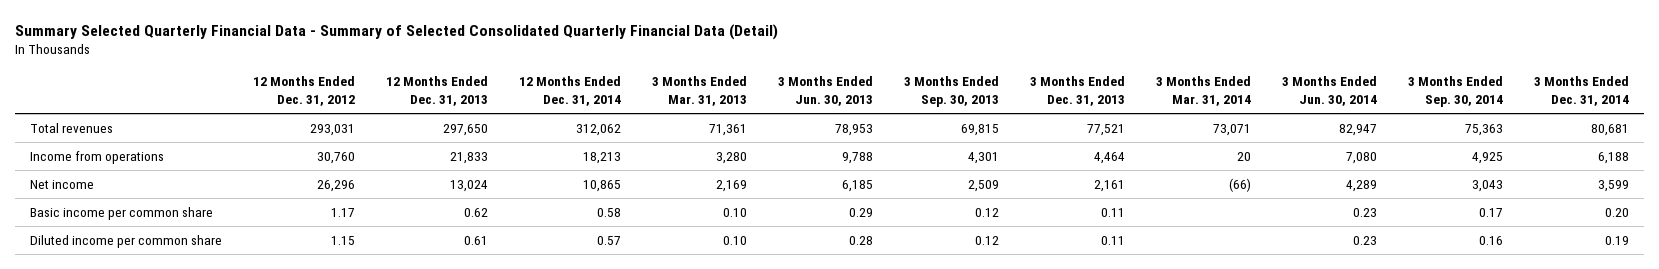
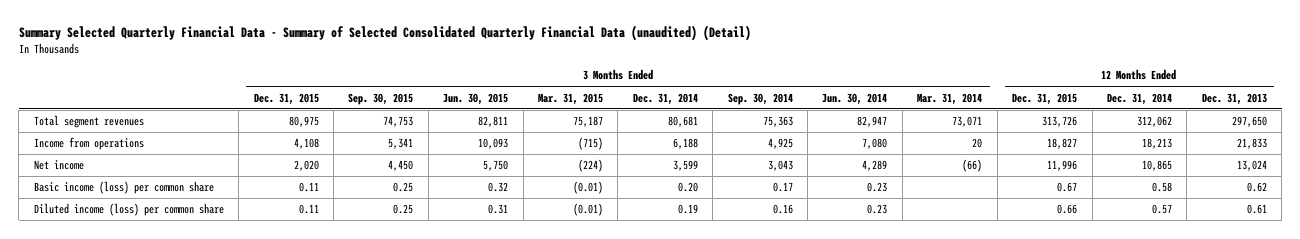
- Summary Selected Quarterly Financial Data - Summary of Selected Consolidated Quarterly Financial Data (Detail)
+ Summary Selected Quarterly Financial Data - Summary of Selected Consolidated Quarterly Financial Data (unaudited) (Detail)
- | 12 Months Ended Dec. 31, 2012 | 12 Months Ended Dec. 31, 2013 | 12 Months Ended Dec. 31, 2014 | 3 Months Ended Mar. 31, 2013 | 3 Months Ended Jun. 30, 2013 | 3 Months Ended Sep. 30, 2013 | 3 Months Ended Dec. 31, 2013 | 3 Months Ended Mar. 31, 2014 | 3 Months Ended Jun. 30, 2014 | 3 Months Ended Sep. 30, 2014 | 3 Months Ended Dec. 31, 2014
+ | 3 Months Ended Dec. 31, 2015 | 3 Months Ended Sep. 30, 2015 | 3 Months Ended Jun. 30, 2015 | 3 Months Ended Mar. 31, 2015 | 3 Months Ended Dec. 31, 2014 | 3 Months Ended Sep. 30, 2014 | 3 Months Ended Jun. 30, 2014 | 3 Months Ended Mar. 31, 2014 | 12 Months Ended Dec. 31, 2015 | 12 Months Ended Dec. 31, 2014 | 12 Months Ended Dec. 31, 2013
- Total revenues | 293,031 | 297,650 | 312,062 | 71,361 | 78,953 | 69,815 | 77,521 | 73,071 | 82,947 | 75,363 | 80,681
+ Total segment revenues | 80,975 | 74,753 | 82,811 | 75,187 | 80,681 | 75,363 | 82,947 | 73,071 | 313,726 | 312,062 | 297,650
- Basic income per common share | 1.17 | 0.62 | 0.58 | 0.10 | 0.29 | 0.12 | 0.11 | | 0.23 | 0.17 | 0.20
- Diluted income per common share | 1.15 | 0.61 | 0.57 | 0.10 | 0.28 | 0.12 | 0.11 | | 0.23 | 0.16 | 0.19
+ Basic income (loss) per common share | 0.11 | 0.25 | 0.32 | (0.01) | 0.20 | 0.17 | 0.23 | | 0.67 | 0.58 | 0.62
+ Diluted income (loss) per common share | 0.11 | 0.25 | 0.31 | (0.01) | 0.19 | 0.16 | 0.23 | | 0.66 | 0.57 | 0.61

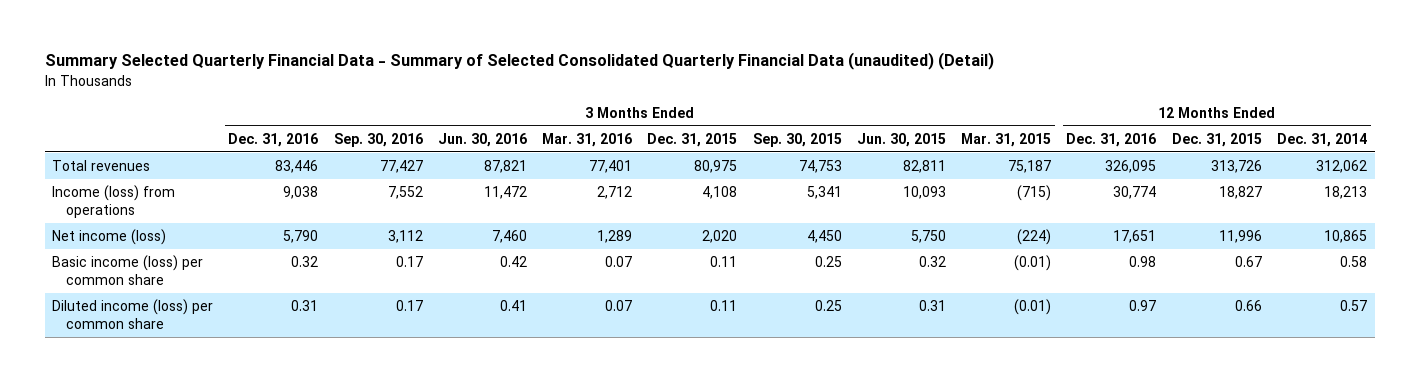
- | 3 Months Ended Dec. 31, 2015 | 3 Months Ended Sep. 30, 2015 | 3 Months Ended Jun. 30, 2015 | 3 Months Ended Mar. 31, 2015 | 3 Months Ended Dec. 31, 2014 | 3 Months Ended Sep. 30, 2014 | 3 Months Ended Jun. 30, 2014 | 3 Months Ended Mar. 31, 2014 | 12 Months Ended Dec. 31, 2015 | 12 Months Ended Dec. 31, 2014 | 12 Months Ended Dec. 31, 2013
+ | 3 Months Ended Dec. 31, 2016 | 3 Months Ended Sep. 30, 2016 | 3 Months Ended Jun. 30, 2016 | 3 Months Ended Mar. 31, 2016 | 3 Months Ended Dec. 31, 2015 | 3 Months Ended Sep. 30, 2015 | 3 Months Ended Jun. 30, 2015 | 3 Months Ended Mar. 31, 2015 | 12 Months Ended Dec. 31, 2016 | 12 Months Ended Dec. 31, 2015 | 12 Months Ended Dec. 31, 2014
- Total segment revenues | 80,975 | 74,753 | 82,811 | 75,187 | 80,681 | 75,363 | 82,947 | 73,071 | 313,726 | 312,062 | 297,650
- Income from operations | 4,108 | 5,341 | 10,093 | (715) | 6,188 | 4,925 | 7,080 | 20 | 18,827 | 18,213 | 21,833
- Net income | 2,020 | 4,450 | 5,750 | (224) | 3,599 | 3,043 | 4,289 | (66) | 11,996 | 10,865 | 13,024
+ Total revenues | 83,446 | 77,427 | 87,821 | 77,401 | 80,975 | 74,753 | 82,811 | 75,187 | 326,095 | 313,726 | 312,062
+ Income (loss) from operations | 9,038 | 7,552 | 11,472 | 2,712 | 4,108 | 5,341 | 10,093 | (715) | 30,774 | 18,827 | 18,213
+ Net income (loss) | 5,790 | 3,112 | 7,460 | 1,289 | 2,020 | 4,450 | 5,750 | (224) | 17,651 | 11,996 | 10,865

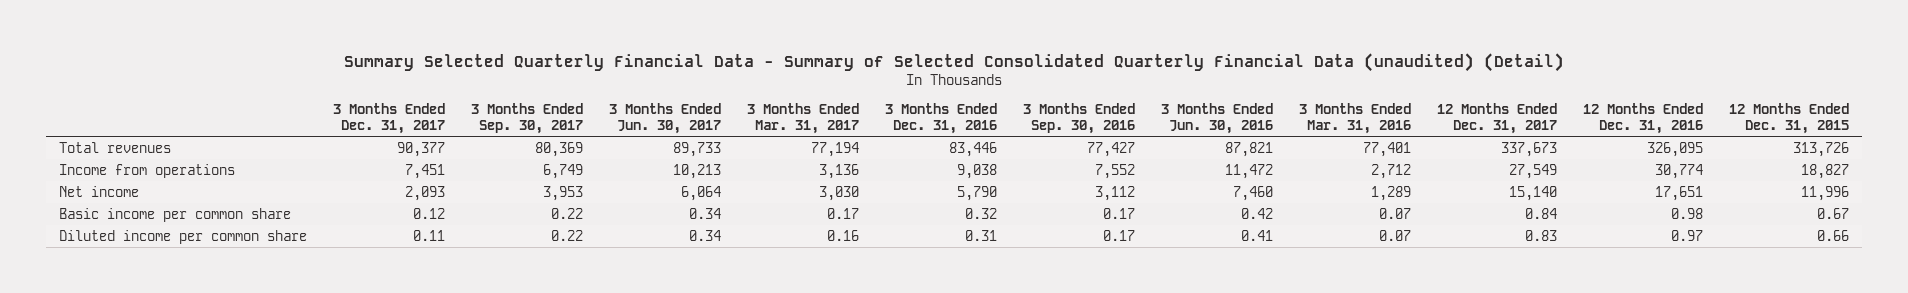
- | 3 Months Ended Dec. 31, 2016 | 3 Months Ended Sep. 30, 2016 | 3 Months Ended Jun. 30, 2016 | 3 Months Ended Mar. 31, 2016 | 3 Months Ended Dec. 31, 2015 | 3 Months Ended Sep. 30, 2015 | 3 Months Ended Jun. 30, 2015 | 3 Months Ended Mar. 31, 2015 | 12 Months Ended Dec. 31, 2016 | 12 Months Ended Dec. 31, 2015 | 12 Months Ended Dec. 31, 2014
+ | 3 Months Ended Dec. 31, 2017 | 3 Months Ended Sep. 30, 2017 | 3 Months Ended Jun. 30, 2017 | 3 Months Ended Mar. 31, 2017 | 3 Months Ended Dec. 31, 2016 | 3 Months Ended Sep. 30, 2016 | 3 Months Ended Jun. 30, 2016 | 3 Months Ended Mar. 31, 2016 | 12 Months Ended Dec. 31, 2017 | 12 Months Ended Dec. 31, 2016 | 12 Months Ended Dec. 31, 2015
- Income (loss) from operations | 9,038 | 7,552 | 11,472 | 2,712 | 4,108 | 5,341 | 10,093 | (715) | 30,774 | 18,827 | 18,213
- Net income (loss) | 5,790 | 3,112 | 7,460 | 1,289 | 2,020 | 4,450 | 5,750 | (224) | 17,651 | 11,996 | 10,865
- Basic income (loss) per common share | 0.32 | 0.17 | 0.42 | 0.07 | 0.11 | 0.25 | 0.32 | (0.01) | 0.98 | 0.67 | 0.58
- Diluted income (loss) per common share | 0.31 | 0.17 | 0.41 | 0.07 | 0.11 | 0.25 | 0.31 | (0.01) | 0.97 | 0.66 | 0.57
+ Income from operations | 7,451 | 6,749 | 10,213 | 3,136 | 9,038 | 7,552 | 11,472 | 2,712 | 27,549 | 30,774 | 18,827
+ Net income | 2,093 | 3,953 | 6,064 | 3,030 | 5,790 | 3,112 | 7,460 | 1,289 | 15,140 | 17,651 | 11,996
+ Basic income per common share | 0.12 | 0.22 | 0.34 | 0.17 | 0.32 | 0.17 | 0.42 | 0.07 | 0.84 | 0.98 | 0.67
+ Diluted income per common share | 0.11 | 0.22 | 0.34 | 0.16 | 0.31 | 0.17 | 0.41 | 0.07 | 0.83 | 0.97 | 0.66

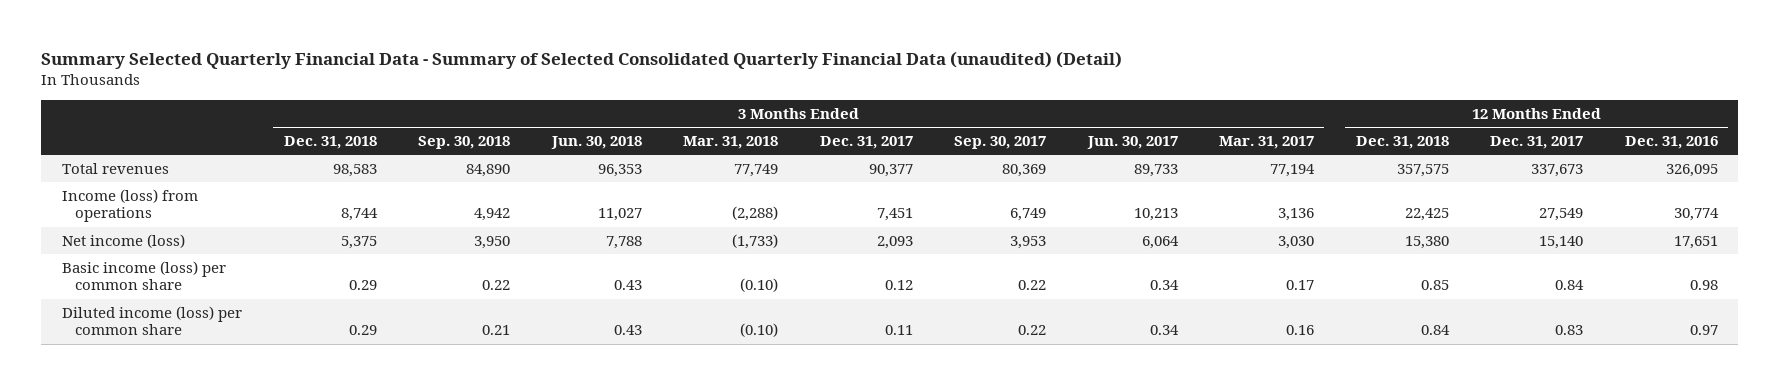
- | 3 Months Ended Dec. 31, 2017 | 3 Months Ended Sep. 30, 2017 | 3 Months Ended Jun. 30, 2017 | 3 Months Ended Mar. 31, 2017 | 3 Months Ended Dec. 31, 2016 | 3 Months Ended Sep. 30, 2016 | 3 Months Ended Jun. 30, 2016 | 3 Months Ended Mar. 31, 2016 | 12 Months Ended Dec. 31, 2017 | 12 Months Ended Dec. 31, 2016 | 12 Months Ended Dec. 31, 2015
+ | 3 Months Ended Dec. 31, 2018 | 3 Months Ended Sep. 30, 2018 | 3 Months Ended Jun. 30, 2018 | 3 Months Ended Mar. 31, 2018 | 3 Months Ended Dec. 31, 2017 | 3 Months Ended Sep. 30, 2017 | 3 Months Ended Jun. 30, 2017 | 3 Months Ended Mar. 31, 2017 | 12 Months Ended Dec. 31, 2018 | 12 Months Ended Dec. 31, 2017 | 12 Months Ended Dec. 31, 2016
- Income from operations | 7,451 | 6,749 | 10,213 | 3,136 | 9,038 | 7,552 | 11,472 | 2,712 | 27,549 | 30,774 | 18,827
- Net income | 2,093 | 3,953 | 6,064 | 3,030 | 5,790 | 3,112 | 7,460 | 1,289 | 15,140 | 17,651 | 11,996
- Basic income per common share | 0.12 | 0.22 | 0.34 | 0.17 | 0.32 | 0.17 | 0.42 | 0.07 | 0.84 | 0.98 | 0.67
- Diluted income per common share | 0.11 | 0.22 | 0.34 | 0.16 | 0.31 | 0.17 | 0.41 | 0.07 | 0.83 | 0.97 | 0.66
+ Income (loss) from operations | 8,744 | 4,942 | 11,027 | (2,288) | 7,451 | 6,749 | 10,213 | 3,136 | 22,425 | 27,549 | 30,774
+ Net income (loss) | 5,375 | 3,950 | 7,788 | (1,733) | 2,093 | 3,953 | 6,064 | 3,030 | 15,380 | 15,140 | 17,651
+ Basic income (loss) per common share | 0.29 | 0.22 | 0.43 | (0.10) | 0.12 | 0.22 | 0.34 | 0.17 | 0.85 | 0.84 | 0.98
+ Diluted income (loss) per common share | 0.29 | 0.21 | 0.43 | (0.10) | 0.11 | 0.22 | 0.34 | 0.16 | 0.84 | 0.83 | 0.97

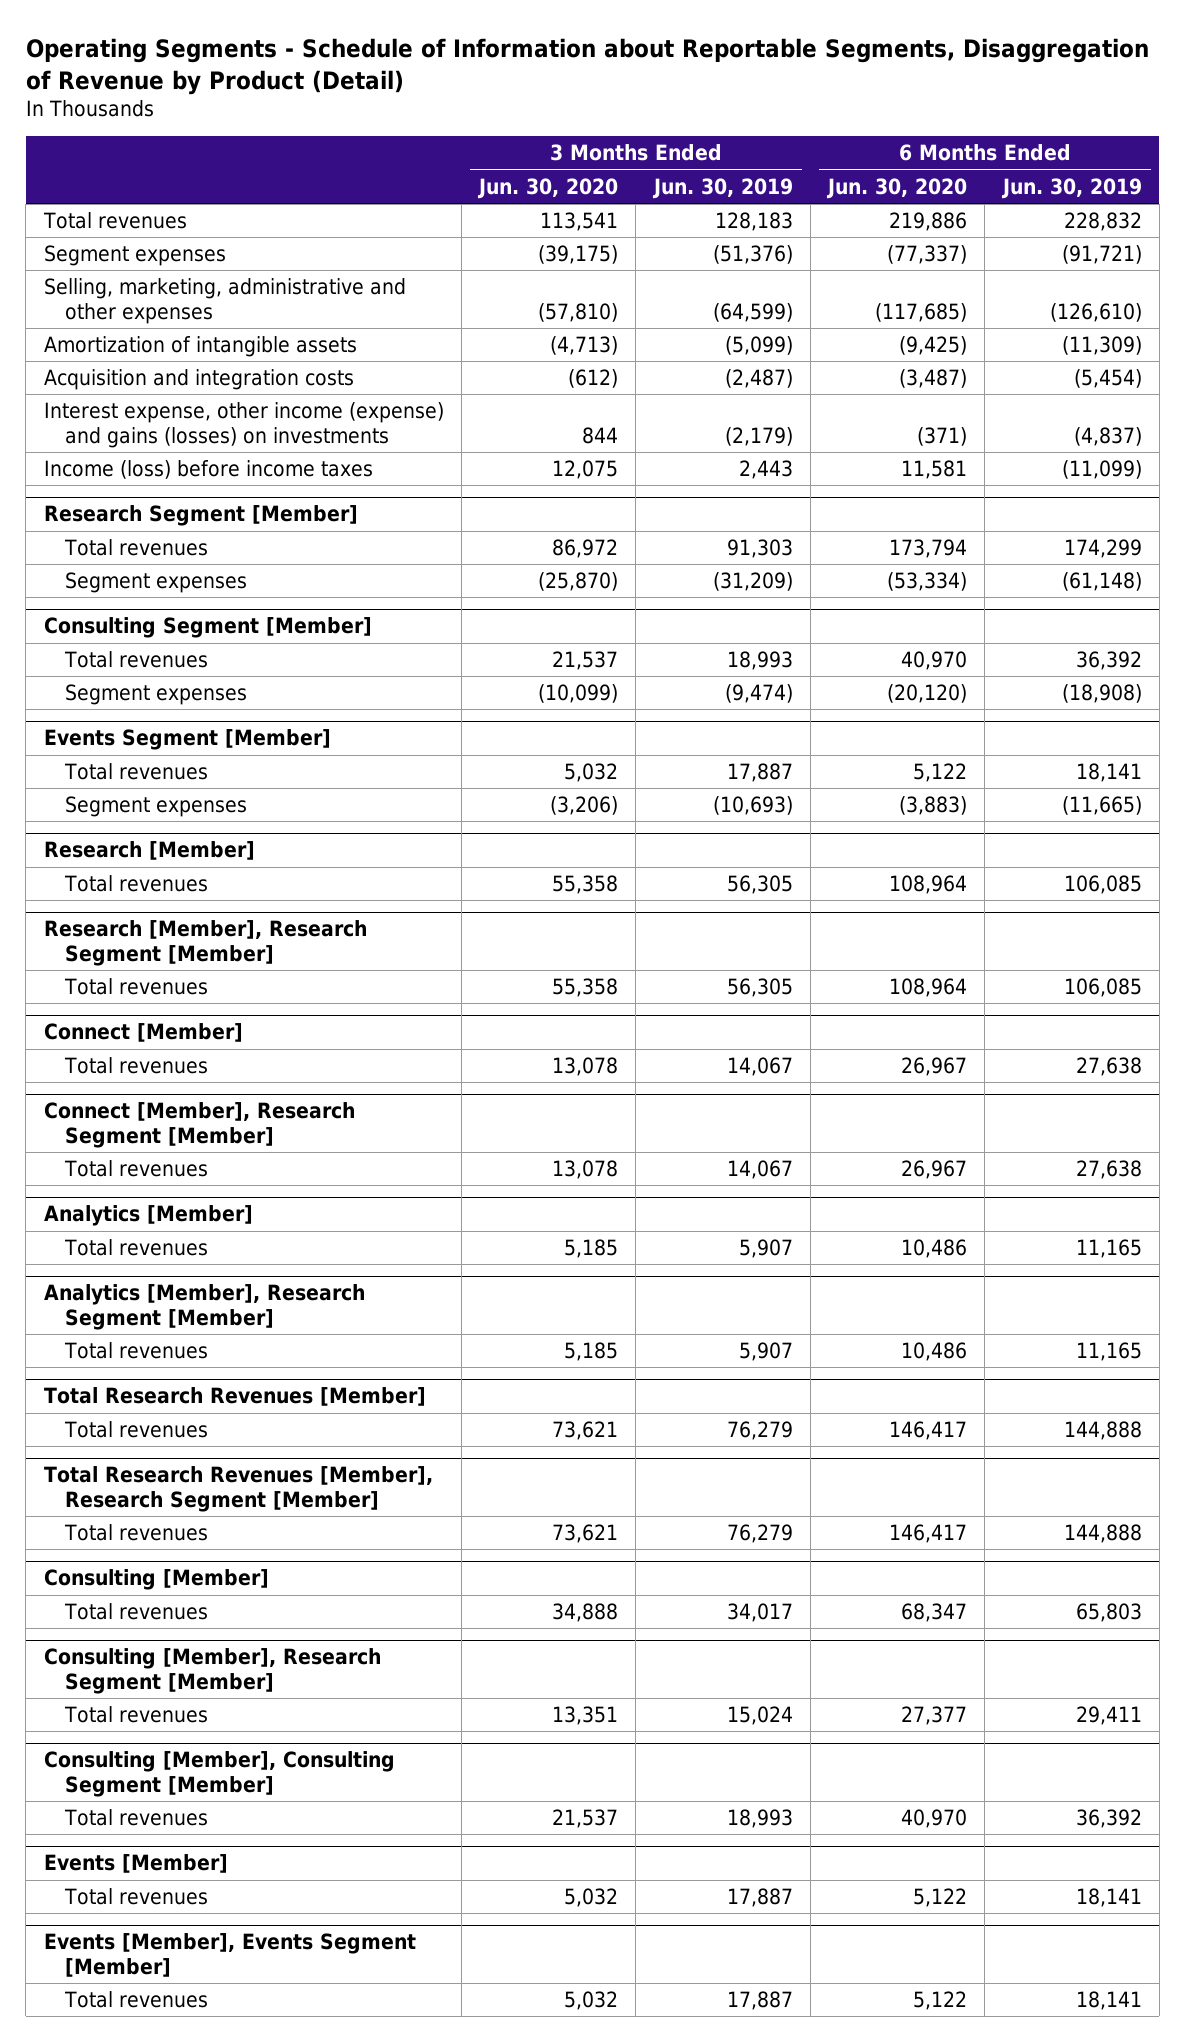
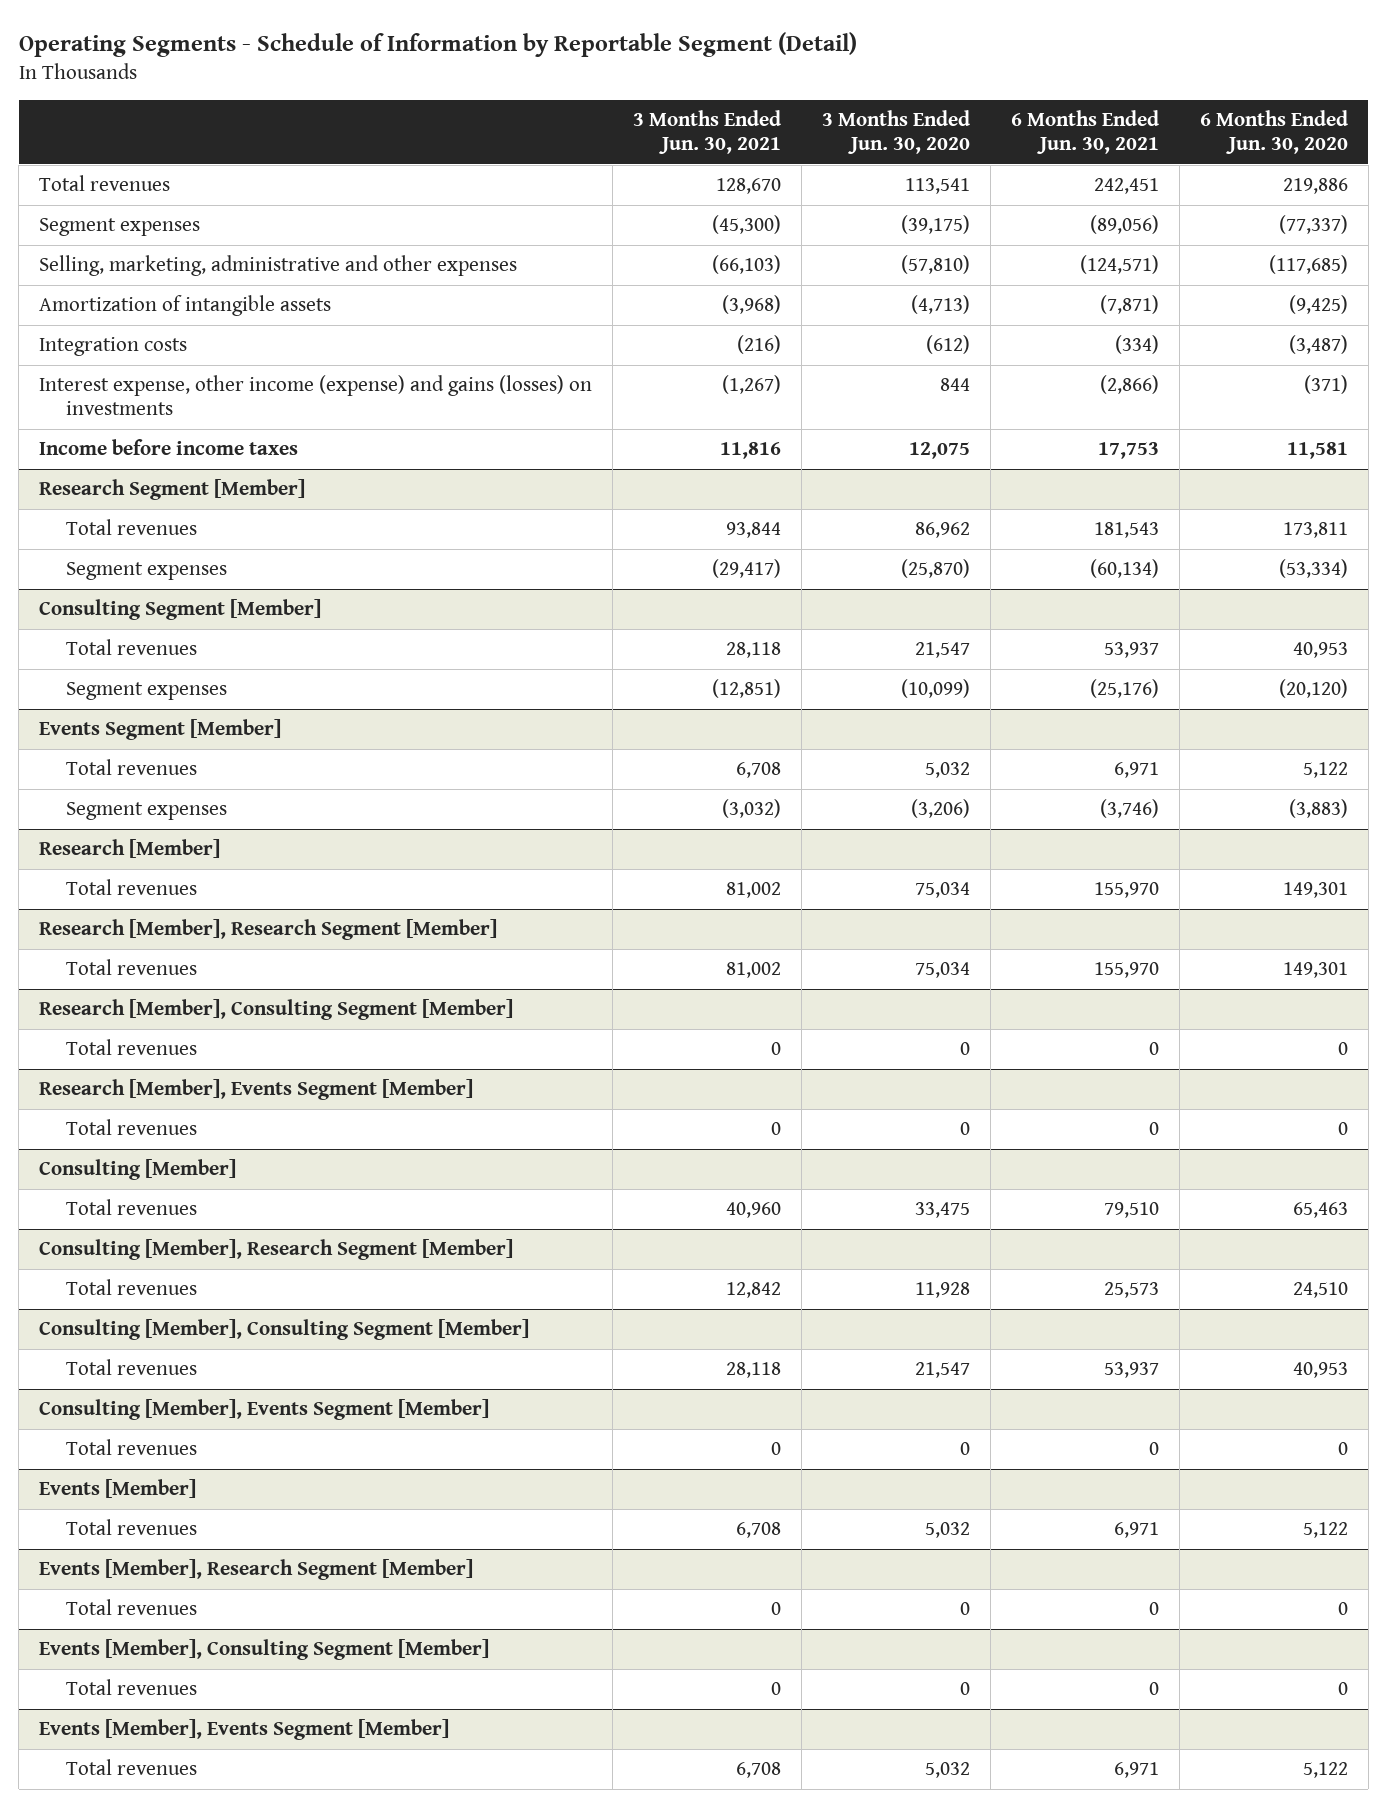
- Operating Segments - Schedule of Information about Reportable Segments, Disaggregation of Revenue by Product (Detail)
+ Operating Segments - Schedule of Information by Reportable Segment (Detail)
- | 3 Months Ended Jun. 30, 2020 | 3 Months Ended Jun. 30, 2019 | 6 Months Ended Jun. 30, 2020 | 6 Months Ended Jun. 30, 2019
+ | 3 Months Ended Jun. 30, 2021 | 3 Months Ended Jun. 30, 2020 | 6 Months Ended Jun. 30, 2021 | 6 Months Ended Jun. 30, 2020
- Acquisition and integration costs | (612) | (2,487) | (3,487) | (5,454)
+ Integration costs | (216) | (612) | (334) | (3,487)
- Income (loss) before income taxes | 12,075 | 2,443 | 11,581 | (11,099)
+ Income before income taxes | 11,816 | 12,075 | 17,753 | 11,581
@ Research Segment [Member]
- Total revenues | 86,972 | 91,303 | 173,794 | 174,299
+ Total revenues | 93,844 | 86,962 | 181,543 | 173,811
@ Consulting Segment [Member]
- Total revenues | 21,537 | 18,993 | 40,970 | 36,392
+ Total revenues | 28,118 | 21,547 | 53,937 | 40,953
@ Research [Member]
- Total revenues | 55,358 | 56,305 | 108,964 | 106,085
+ Total revenues | 81,002 | 75,034 | 155,970 | 149,301
@ Research [Member], Research Segment [Member]
- Total revenues | 55,358 | 56,305 | 108,964 | 106,085
- Connect [Member]
- Total revenues | 13,078 | 14,067 | 26,967 | 27,638
- Connect [Member], Research Segment [Member]
- Total revenues | 13,078 | 14,067 | 26,967 | 27,638
- Analytics [Member]
- Total revenues | 5,185 | 5,907 | 10,486 | 11,165
- Analytics [Member], Research Segment [Member]
- Total revenues | 5,185 | 5,907 | 10,486 | 11,165
- Total Research Revenues [Member]
- Total revenues | 73,621 | 76,279 | 146,417 | 144,888
- Total Research Revenues [Member], Research Segment [Member]
- Total revenues | 73,621 | 76,279 | 146,417 | 144,888
@ Research [Member], Research Segment [Member]
+ Total revenues | 81,002 | 75,034 | 155,970 | 149,301
+ Research [Member], Consulting Segment [Member]
+ Total revenues | 0 | 0 | 0 | 0
+ Research [Member], Events Segment [Member]
+ Total revenues | 0 | 0 | 0 | 0
@ Consulting [Member]
- Total revenues | 34,888 | 34,017 | 68,347 | 65,803
+ Total revenues | 40,960 | 33,475 | 79,510 | 65,463
@ Consulting [Member], Research Segment [Member]
- Total revenues | 13,351 | 15,024 | 27,377 | 29,411
+ Total revenues | 12,842 | 11,928 | 25,573 | 24,510
@ Consulting [Member], Consulting Segment [Member]
- Total revenues | 21,537 | 18,993 | 40,970 | 36,392
+ Total revenues | 28,118 | 21,547 | 53,937 | 40,953
+ Consulting [Member], Events Segment [Member]
+ Total revenues | 0 | 0 | 0 | 0
+ Events [Member], Research Segment [Member]
+ Total revenues | 0 | 0 | 0 | 0
+ Events [Member], Consulting Segment [Member]
+ Total revenues | 0 | 0 | 0 | 0

